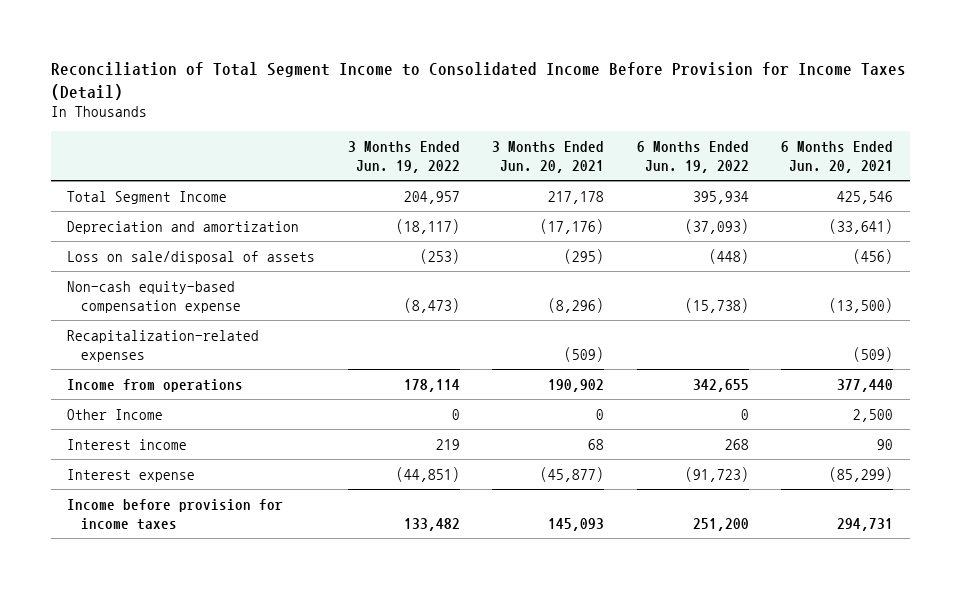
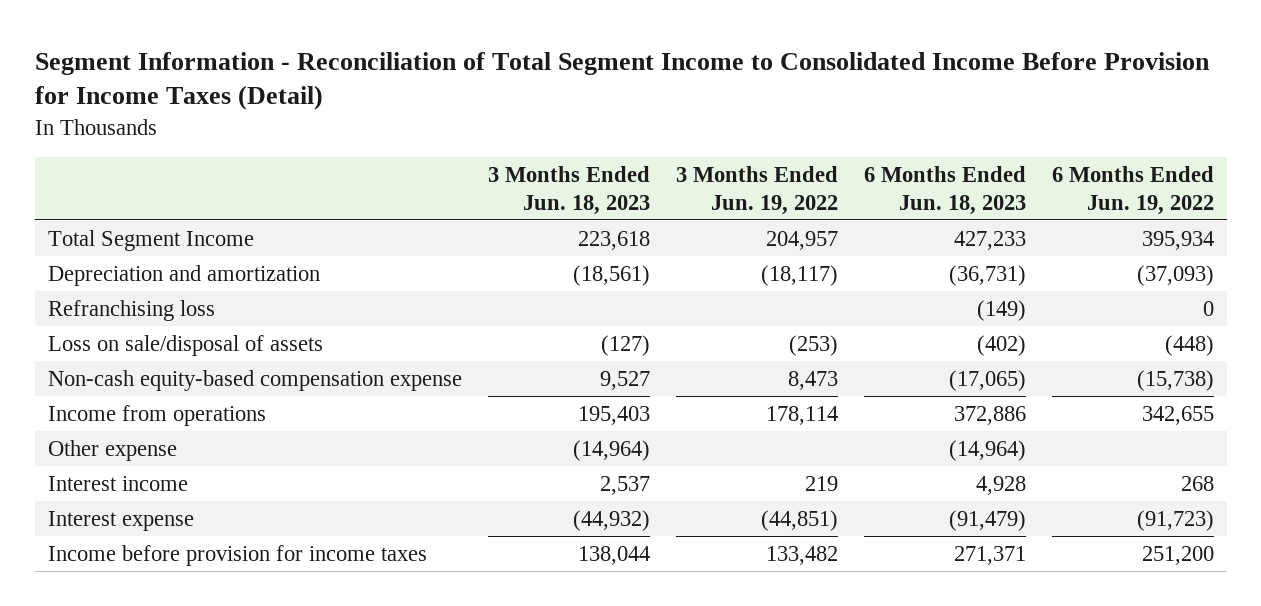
- Reconciliation of Total Segment Income to Consolidated Income Before Provision for Income Taxes (Detail)
+ Segment Information - Reconciliation of Total Segment Income to Consolidated Income Before Provision for Income Taxes (Detail)
- | 3 Months Ended Jun. 19, 2022 | 3 Months Ended Jun. 20, 2021 | 6 Months Ended Jun. 19, 2022 | 6 Months Ended Jun. 20, 2021
+ | 3 Months Ended Jun. 18, 2023 | 3 Months Ended Jun. 19, 2022 | 6 Months Ended Jun. 18, 2023 | 6 Months Ended Jun. 19, 2022
+ Refranchising loss | | | (149) | 0
- Non-cash equity-based compensation expense | (8,473) | (8,296) | (15,738) | (13,500)
- Recapitalization-related expenses | | (509) | | (509)
+ Non-cash equity-based compensation expense | 9,527 | 8,473 | (17,065) | (15,738)
- Other Income | 0 | 0 | 0 | 2,500
+ Other expense | (14,964) | | (14,964) |

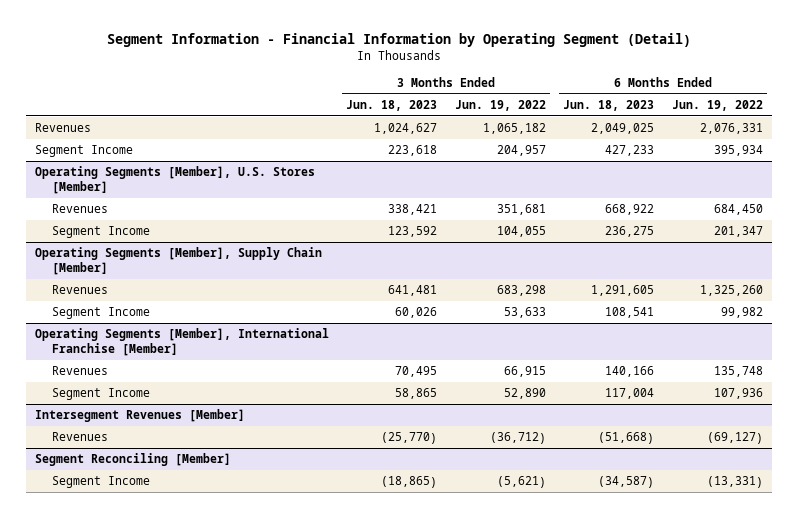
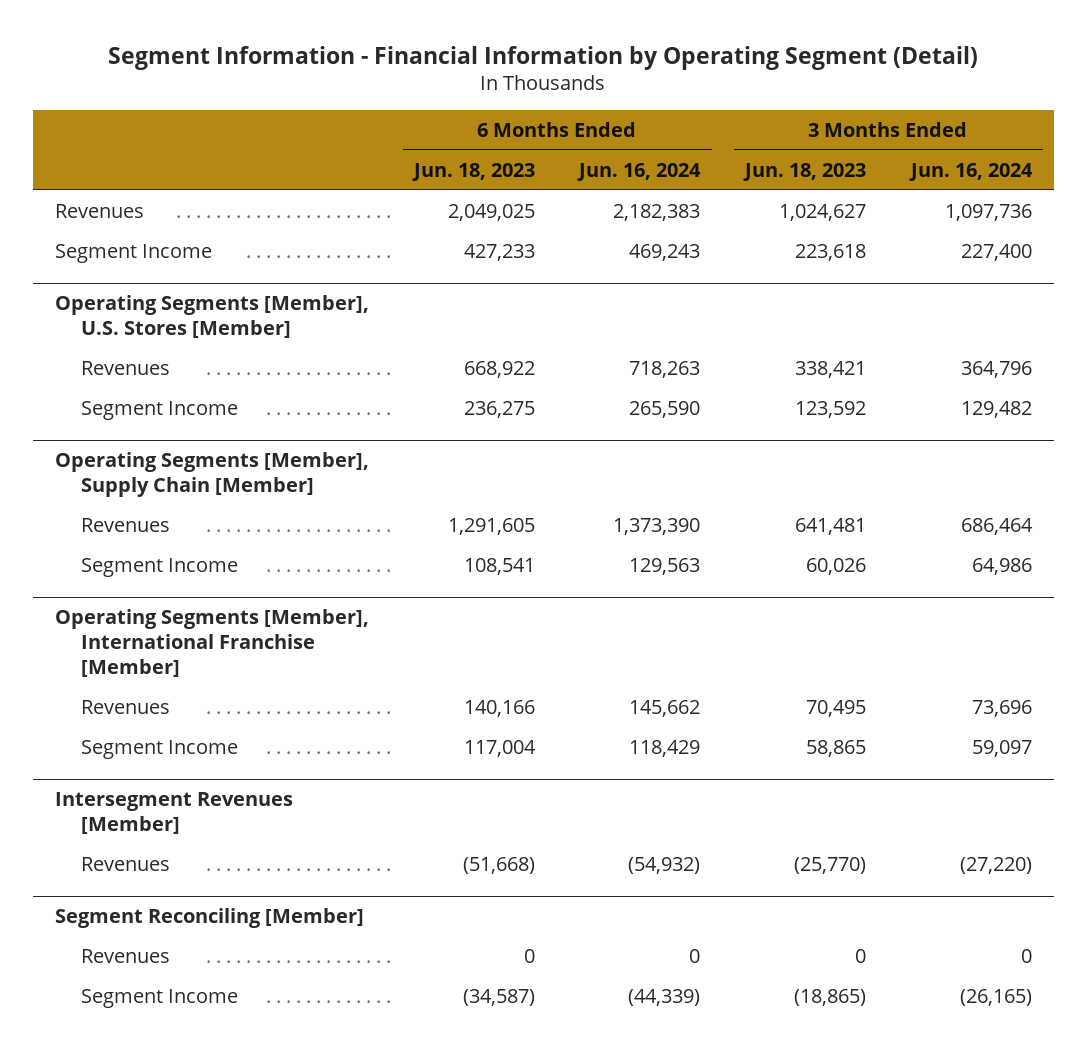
- | 3 Months Ended Jun. 18, 2023 | 3 Months Ended Jun. 19, 2022 | 6 Months Ended Jun. 18, 2023 | 6 Months Ended Jun. 19, 2022
+ | 6 Months Ended Jun. 18, 2023 | 6 Months Ended Jun. 16, 2024 | 3 Months Ended Jun. 18, 2023 | 3 Months Ended Jun. 16, 2024
@ Segment Reconciling [Member]
+ Revenues | 0 | 0 | 0 | 0

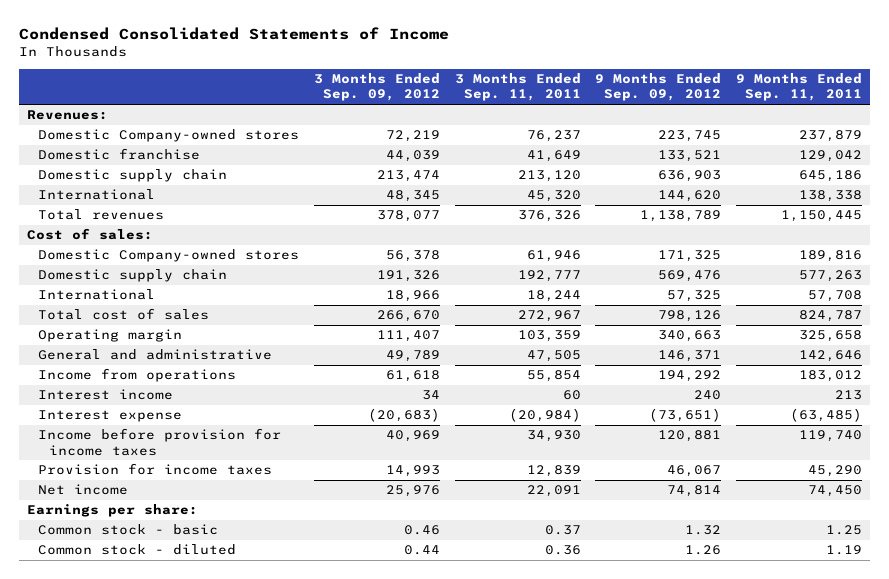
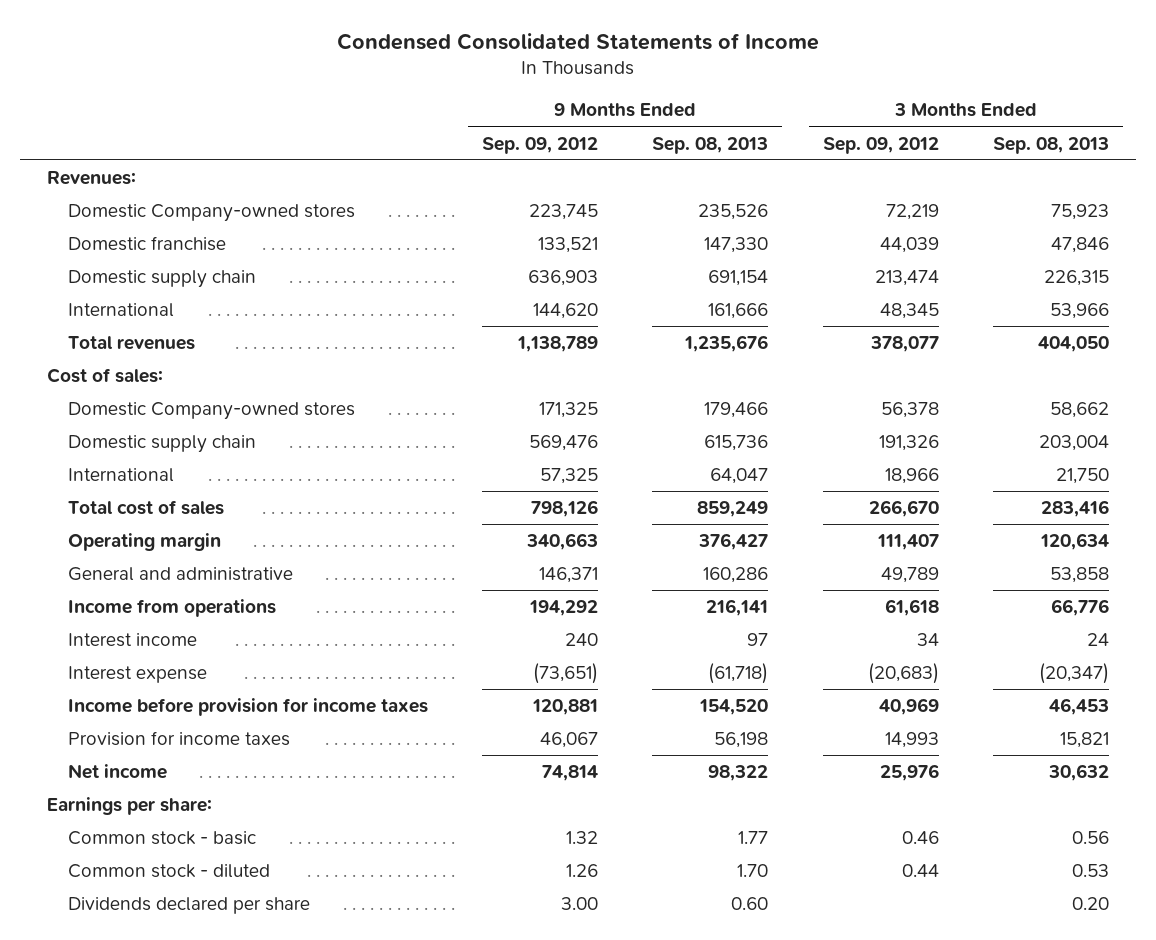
- | 3 Months Ended Sep. 09, 2012 | 3 Months Ended Sep. 11, 2011 | 9 Months Ended Sep. 09, 2012 | 9 Months Ended Sep. 11, 2011
+ | 9 Months Ended Sep. 09, 2012 | 9 Months Ended Sep. 08, 2013 | 3 Months Ended Sep. 09, 2012 | 3 Months Ended Sep. 08, 2013
+ Dividends declared per share | 3.00 | 0.60 | | 0.20

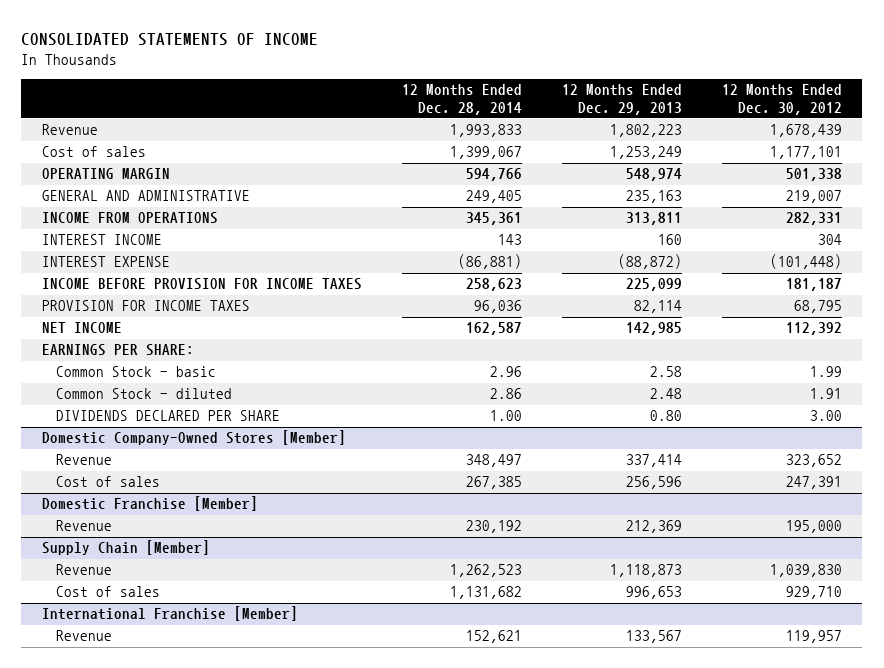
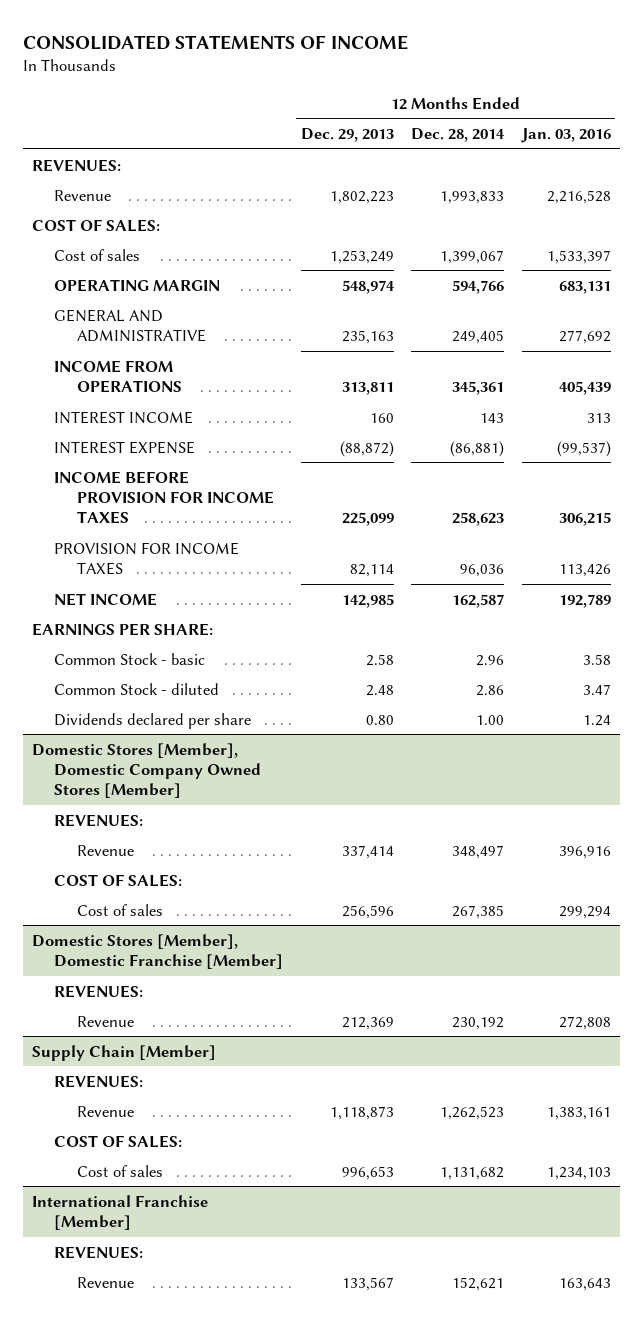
- | 12 Months Ended Dec. 28, 2014 | 12 Months Ended Dec. 29, 2013 | 12 Months Ended Dec. 30, 2012
+ | 12 Months Ended Dec. 29, 2013 | 12 Months Ended Dec. 28, 2014 | 12 Months Ended Jan. 03, 2016
+ REVENUES:
+ COST OF SALES:
- DIVIDENDS DECLARED PER SHARE | 1.00 | 0.80 | 3.00
- Domestic Company-Owned Stores [Member]
+ Dividends declared per share | 0.80 | 1.00 | 1.24
+ Domestic Stores [Member], Domestic Company Owned Stores [Member]
+ REVENUES:
+ COST OF SALES:
- Domestic Franchise [Member]
+ Domestic Stores [Member], Domestic Franchise [Member]
+ REVENUES:
@ Supply Chain [Member]
+ REVENUES:
+ COST OF SALES:
@ International Franchise [Member]
+ REVENUES:

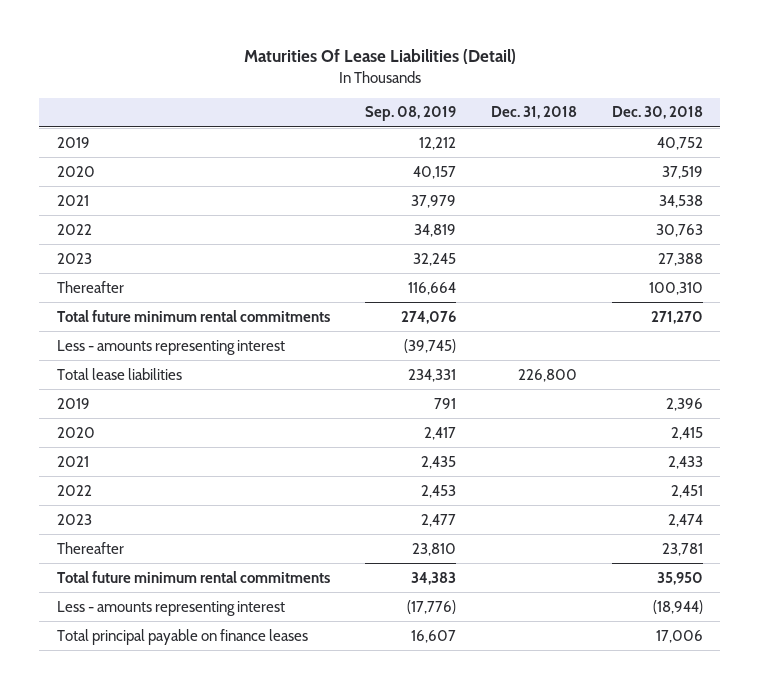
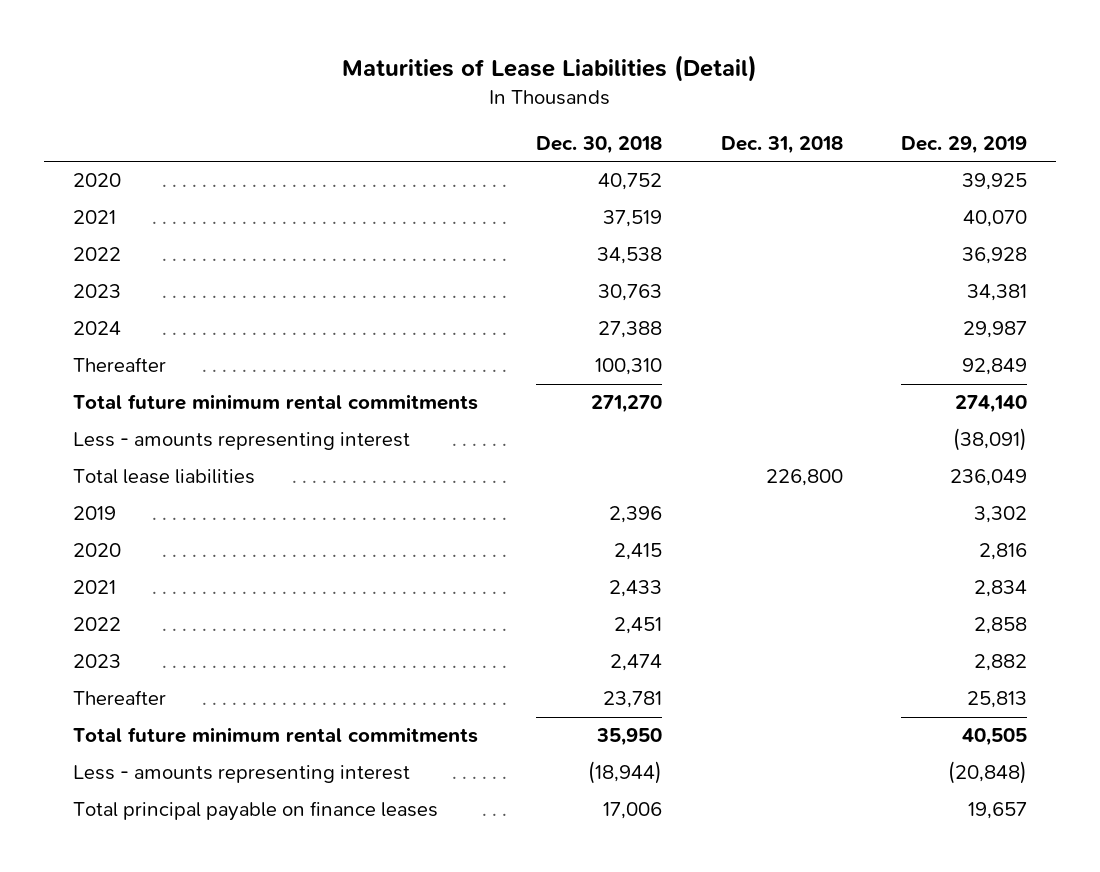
- Maturities Of Lease Liabilities (Detail)
+ Maturities of Lease Liabilities (Detail)
- | Sep. 08, 2019 | Dec. 31, 2018 | Dec. 30, 2018
+ | Dec. 30, 2018 | Dec. 31, 2018 | Dec. 29, 2019
- 2019 | 12,212 | | 40,752
- 2020 | 40,157 | | 37,519
- 2021 | 37,979 | | 34,538
- 2022 | 34,819 | | 30,763
- 2023 | 32,245 | | 27,388
+ 2020 | 40,752 | | 39,925
+ 2021 | 37,519 | | 40,070
+ 2022 | 34,538 | | 36,928
+ 2023 | 30,763 | | 34,381
+ 2024 | 27,388 | | 29,987

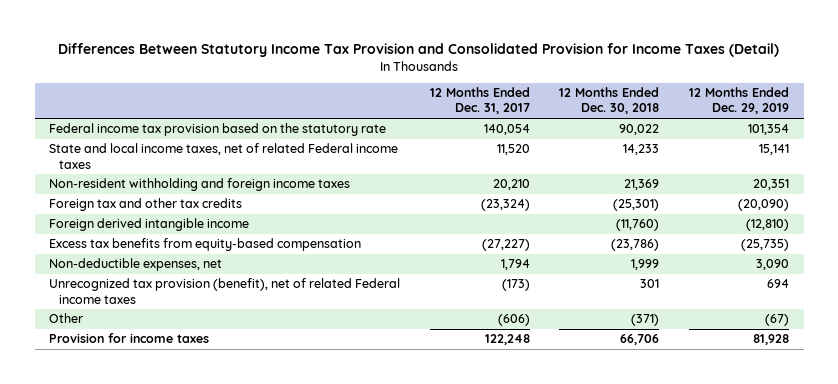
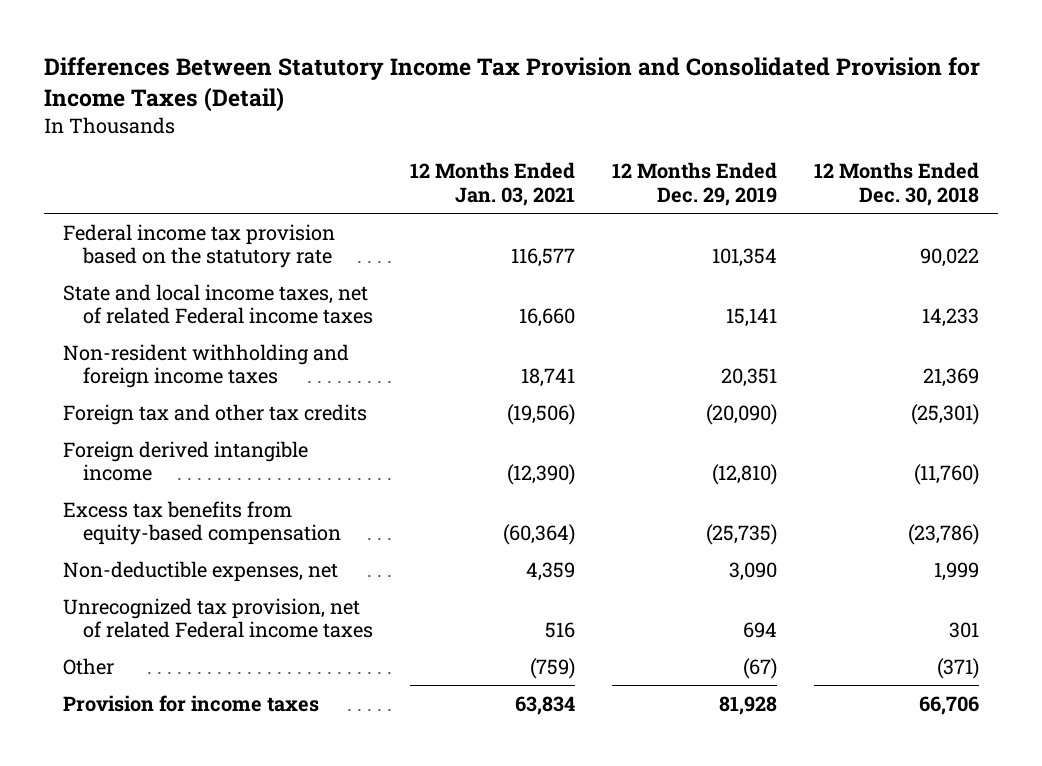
- | 12 Months Ended Dec. 31, 2017 | 12 Months Ended Dec. 30, 2018 | 12 Months Ended Dec. 29, 2019
+ | 12 Months Ended Jan. 03, 2021 | 12 Months Ended Dec. 29, 2019 | 12 Months Ended Dec. 30, 2018
- Unrecognized tax provision (benefit), net of related Federal income taxes | (173) | 301 | 694
+ Unrecognized tax provision, net of related Federal income taxes | 516 | 694 | 301

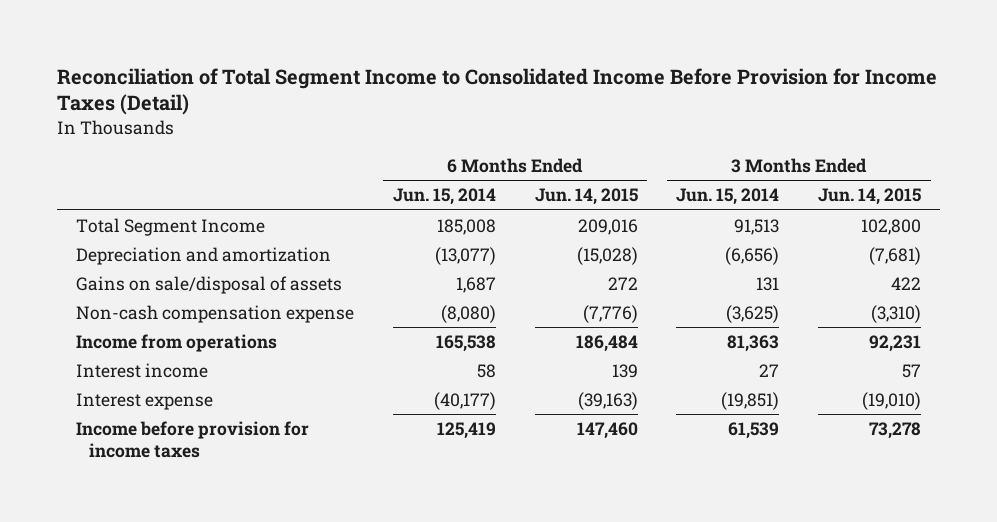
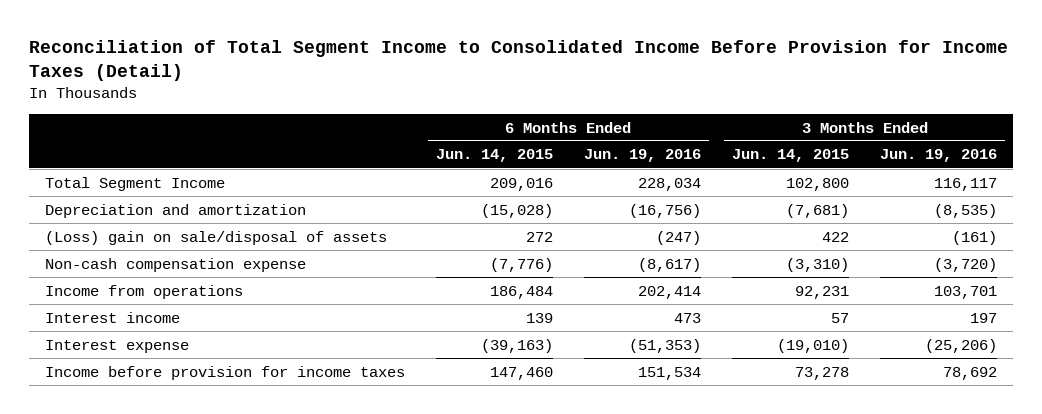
- | 6 Months Ended Jun. 15, 2014 | 6 Months Ended Jun. 14, 2015 | 3 Months Ended Jun. 15, 2014 | 3 Months Ended Jun. 14, 2015
+ | 6 Months Ended Jun. 14, 2015 | 6 Months Ended Jun. 19, 2016 | 3 Months Ended Jun. 14, 2015 | 3 Months Ended Jun. 19, 2016
- Gains on sale/disposal of assets | 1,687 | 272 | 131 | 422
+ (Loss) gain on sale/disposal of assets | 272 | (247) | 422 | (161)

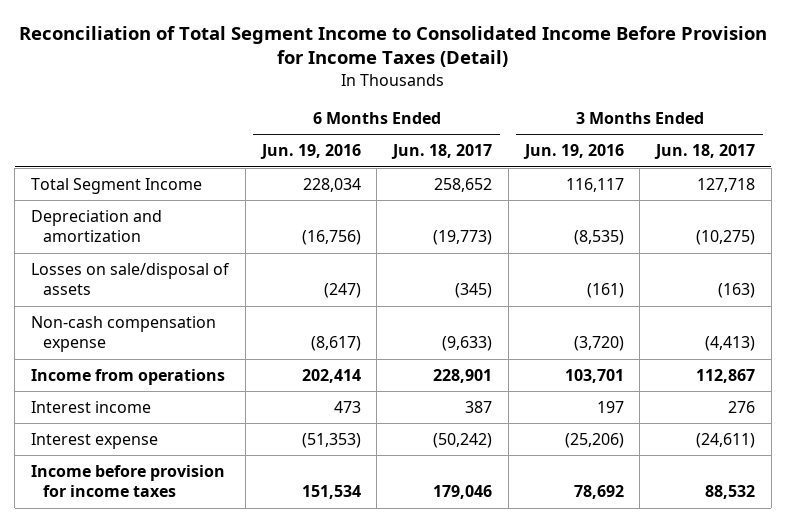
- | 6 Months Ended Jun. 14, 2015 | 6 Months Ended Jun. 19, 2016 | 3 Months Ended Jun. 14, 2015 | 3 Months Ended Jun. 19, 2016
+ | 6 Months Ended Jun. 19, 2016 | 6 Months Ended Jun. 18, 2017 | 3 Months Ended Jun. 19, 2016 | 3 Months Ended Jun. 18, 2017
- (Loss) gain on sale/disposal of assets | 272 | (247) | 422 | (161)
+ Losses on sale/disposal of assets | (247) | (345) | (161) | (163)

